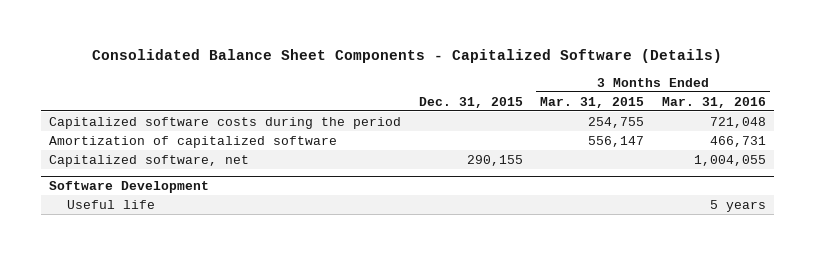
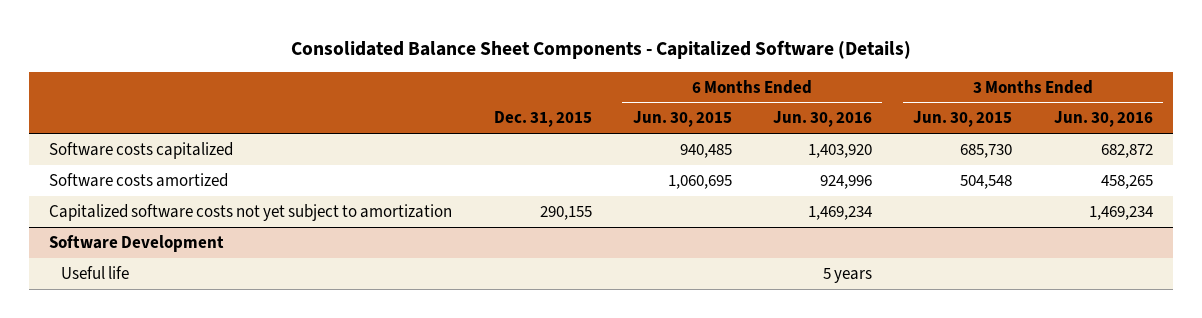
- | Dec. 31, 2015 | 3 Months Ended Mar. 31, 2015 | 3 Months Ended Mar. 31, 2016
+ | Dec. 31, 2015 | 6 Months Ended Jun. 30, 2015 | 6 Months Ended Jun. 30, 2016 | 3 Months Ended Jun. 30, 2015 | 3 Months Ended Jun. 30, 2016
- Capitalized software costs during the period | | 254,755 | 721,048
- Amortization of capitalized software | | 556,147 | 466,731
- Capitalized software, net | 290,155 | | 1,004,055
+ Software costs capitalized | | 940,485 | 1,403,920 | 685,730 | 682,872
+ Software costs amortized | | 1,060,695 | 924,996 | 504,548 | 458,265
+ Capitalized software costs not yet subject to amortization | 290,155 | | 1,469,234 | | 1,469,234

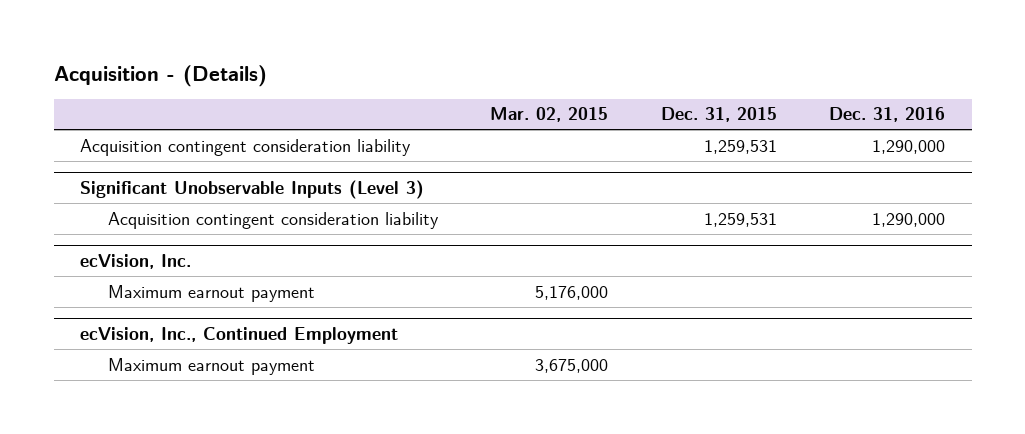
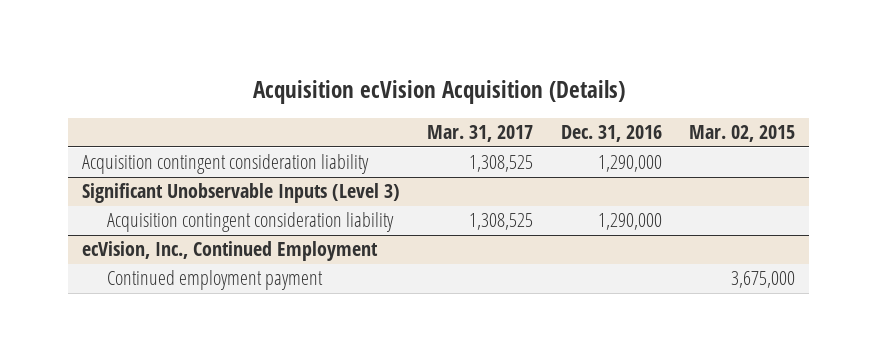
- Acquisition - (Details)
+ Acquisition ecVision Acquisition (Details)
- | Mar. 02, 2015 | Dec. 31, 2015 | Dec. 31, 2016
+ | Mar. 31, 2017 | Dec. 31, 2016 | Mar. 02, 2015
- ecVision, Inc.
- Maximum earnout payment | 5,176,000 | |
@ ecVision, Inc., Continued Employment
- Maximum earnout payment | 3,675,000 | |
+ Continued employment payment | | | 3,675,000

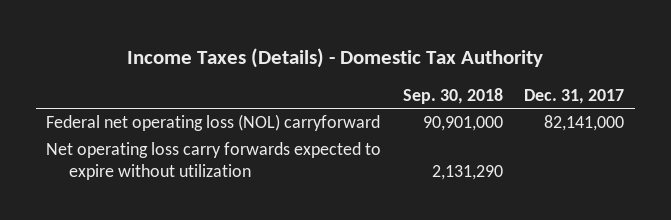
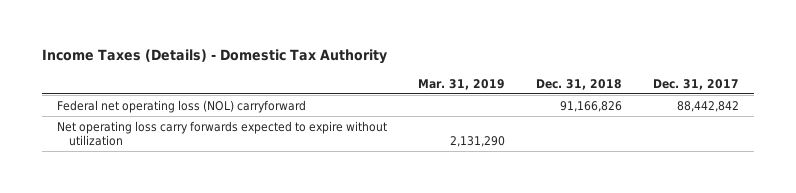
- | Sep. 30, 2018 | Dec. 31, 2017
+ | Mar. 31, 2019 | Dec. 31, 2018 | Dec. 31, 2017
- Federal net operating loss (NOL) carryforward | 90,901,000 | 82,141,000
+ Federal net operating loss (NOL) carryforward | | 91,166,826 | 88,442,842

